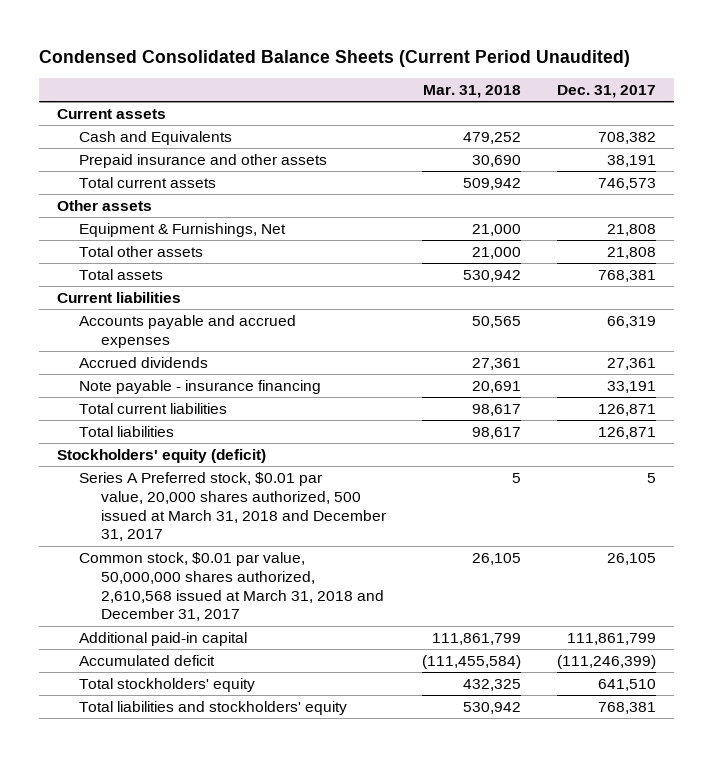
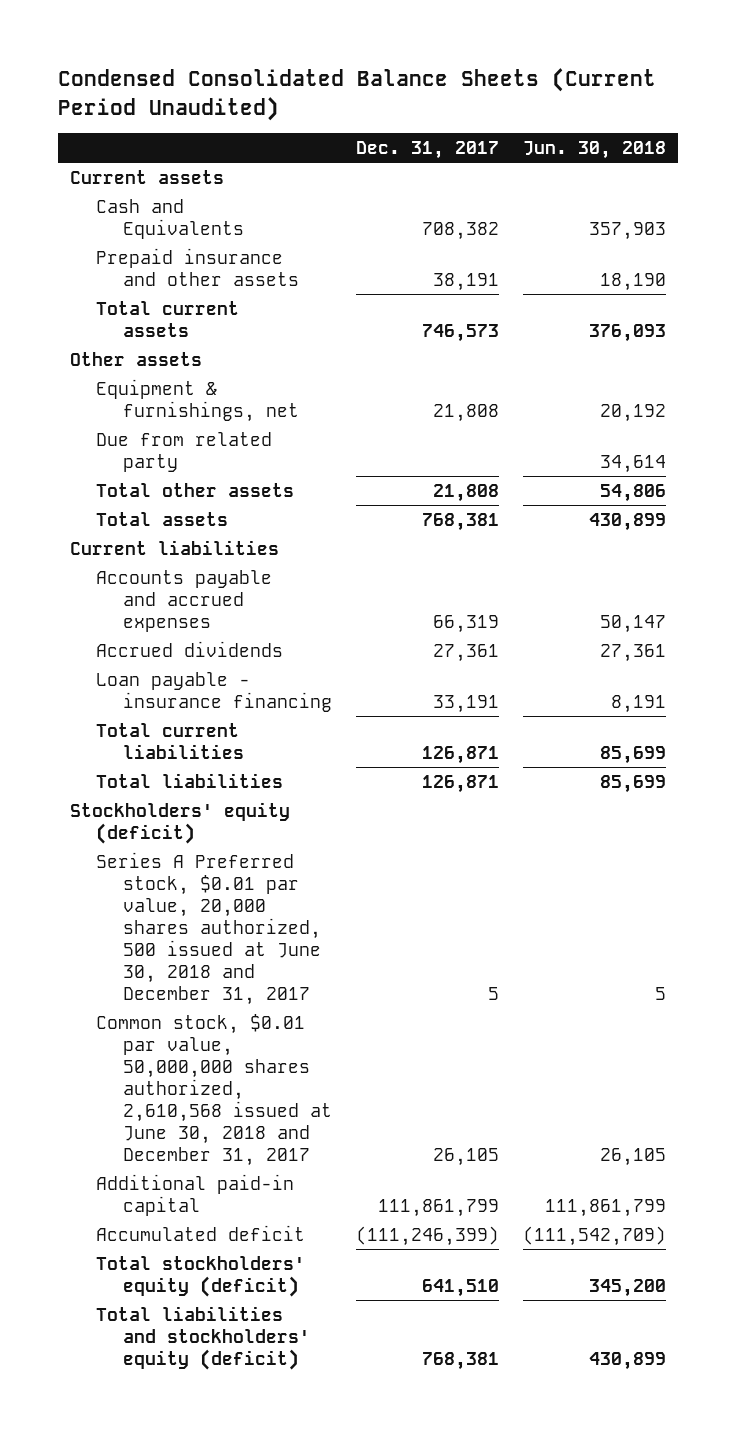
- | Mar. 31, 2018 | Dec. 31, 2017
+ | Dec. 31, 2017 | Jun. 30, 2018
- Equipment & Furnishings, Net | 21,000 | 21,808
+ Equipment & furnishings, net | 21,808 | 20,192
+ Due from related party | | 34,614
- Note payable - insurance financing | 20,691 | 33,191
+ Loan payable - insurance financing | 33,191 | 8,191
- Series A Preferred stock, $0.01 par value, 20,000 shares authorized, 500 issued at March 31, 2018 and December 31, 2017 | 5 | 5
- Common stock, $0.01 par value, 50,000,000 shares authorized, 2,610,568 issued at March 31, 2018 and December 31, 2017 | 26,105 | 26,105
+ Series A Preferred stock, $0.01 par value, 20,000 shares authorized, 500 issued at June 30, 2018 and December 31, 2017 | 5 | 5
+ Common stock, $0.01 par value, 50,000,000 shares authorized, 2,610,568 issued at June 30, 2018 and December 31, 2017 | 26,105 | 26,105
- Total stockholders' equity | 432,325 | 641,510
- Total liabilities and stockholders' equity | 530,942 | 768,381
+ Total stockholders' equity (deficit) | 641,510 | 345,200
+ Total liabilities and stockholders' equity (deficit) | 768,381 | 430,899

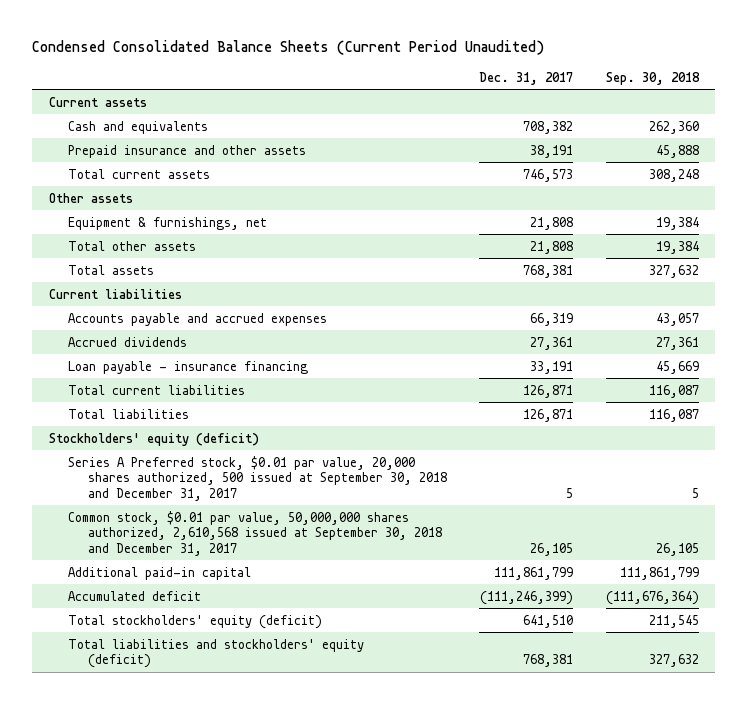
- | Dec. 31, 2017 | Jun. 30, 2018
+ | Dec. 31, 2017 | Sep. 30, 2018
- Cash and Equivalents | 708,382 | 357,903
+ Cash and equivalents | 708,382 | 262,360
- Due from related party | | 34,614
- Series A Preferred stock, $0.01 par value, 20,000 shares authorized, 500 issued at June 30, 2018 and December 31, 2017 | 5 | 5
- Common stock, $0.01 par value, 50,000,000 shares authorized, 2,610,568 issued at June 30, 2018 and December 31, 2017 | 26,105 | 26,105
+ Series A Preferred stock, $0.01 par value, 20,000 shares authorized, 500 issued at September 30, 2018 and December 31, 2017 | 5 | 5
+ Common stock, $0.01 par value, 50,000,000 shares authorized, 2,610,568 issued at September 30, 2018 and December 31, 2017 | 26,105 | 26,105

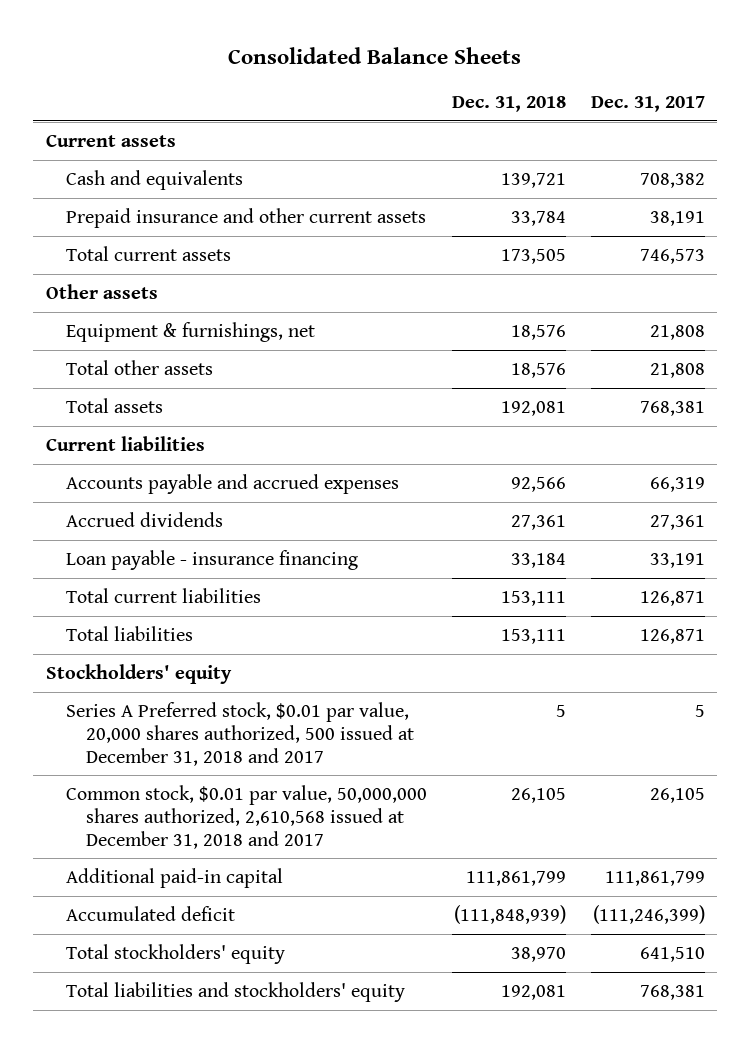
- Condensed Consolidated Balance Sheets (Current Period Unaudited)
+ Consolidated Balance Sheets
- | Dec. 31, 2017 | Sep. 30, 2018
+ | Dec. 31, 2018 | Dec. 31, 2017
- Prepaid insurance and other assets | 38,191 | 45,888
+ Prepaid insurance and other current assets | 33,784 | 38,191
- Stockholders' equity (deficit)
- Series A Preferred stock, $0.01 par value, 20,000 shares authorized, 500 issued at September 30, 2018 and December 31, 2017 | 5 | 5
- Common stock, $0.01 par value, 50,000,000 shares authorized, 2,610,568 issued at September 30, 2018 and December 31, 2017 | 26,105 | 26,105
+ Stockholders' equity
+ Series A Preferred stock, $0.01 par value, 20,000 shares authorized, 500 issued at December 31, 2018 and 2017 | 5 | 5
+ Common stock, $0.01 par value, 50,000,000 shares authorized, 2,610,568 issued at December 31, 2018 and 2017 | 26,105 | 26,105
- Total stockholders' equity (deficit) | 641,510 | 211,545
- Total liabilities and stockholders' equity (deficit) | 768,381 | 327,632
+ Total stockholders' equity | 38,970 | 641,510
+ Total liabilities and stockholders' equity | 192,081 | 768,381

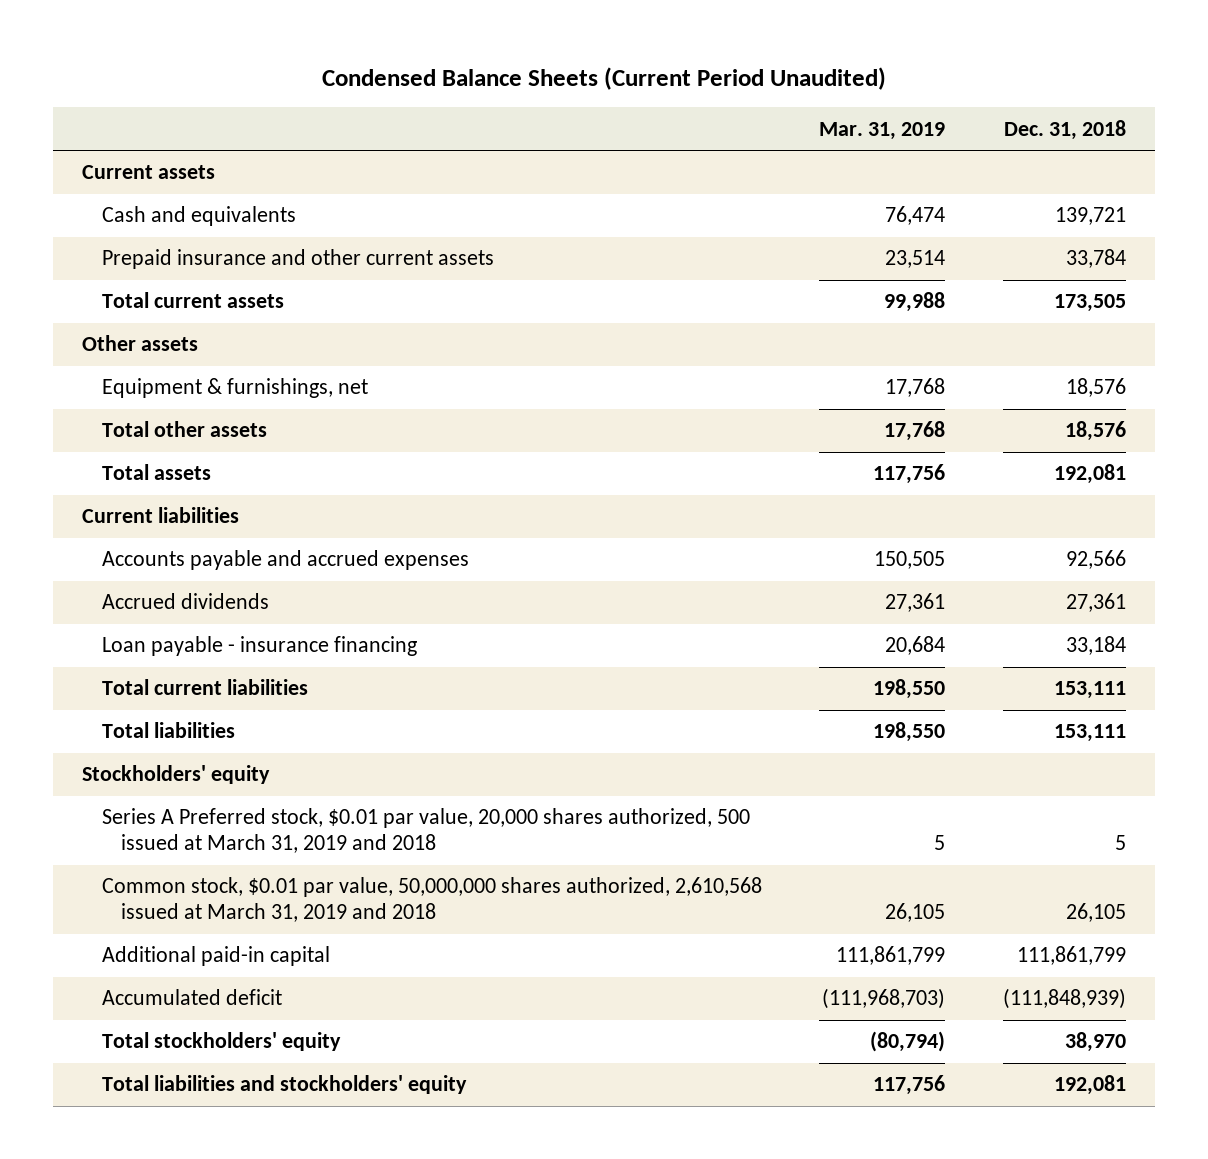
- Consolidated Balance Sheets
+ Condensed Balance Sheets (Current Period Unaudited)
- | Dec. 31, 2018 | Dec. 31, 2017
+ | Mar. 31, 2019 | Dec. 31, 2018
- Series A Preferred stock, $0.01 par value, 20,000 shares authorized, 500 issued at December 31, 2018 and 2017 | 5 | 5
- Common stock, $0.01 par value, 50,000,000 shares authorized, 2,610,568 issued at December 31, 2018 and 2017 | 26,105 | 26,105
+ Series A Preferred stock, $0.01 par value, 20,000 shares authorized, 500 issued at March 31, 2019 and 2018 | 5 | 5
+ Common stock, $0.01 par value, 50,000,000 shares authorized, 2,610,568 issued at March 31, 2019 and 2018 | 26,105 | 26,105

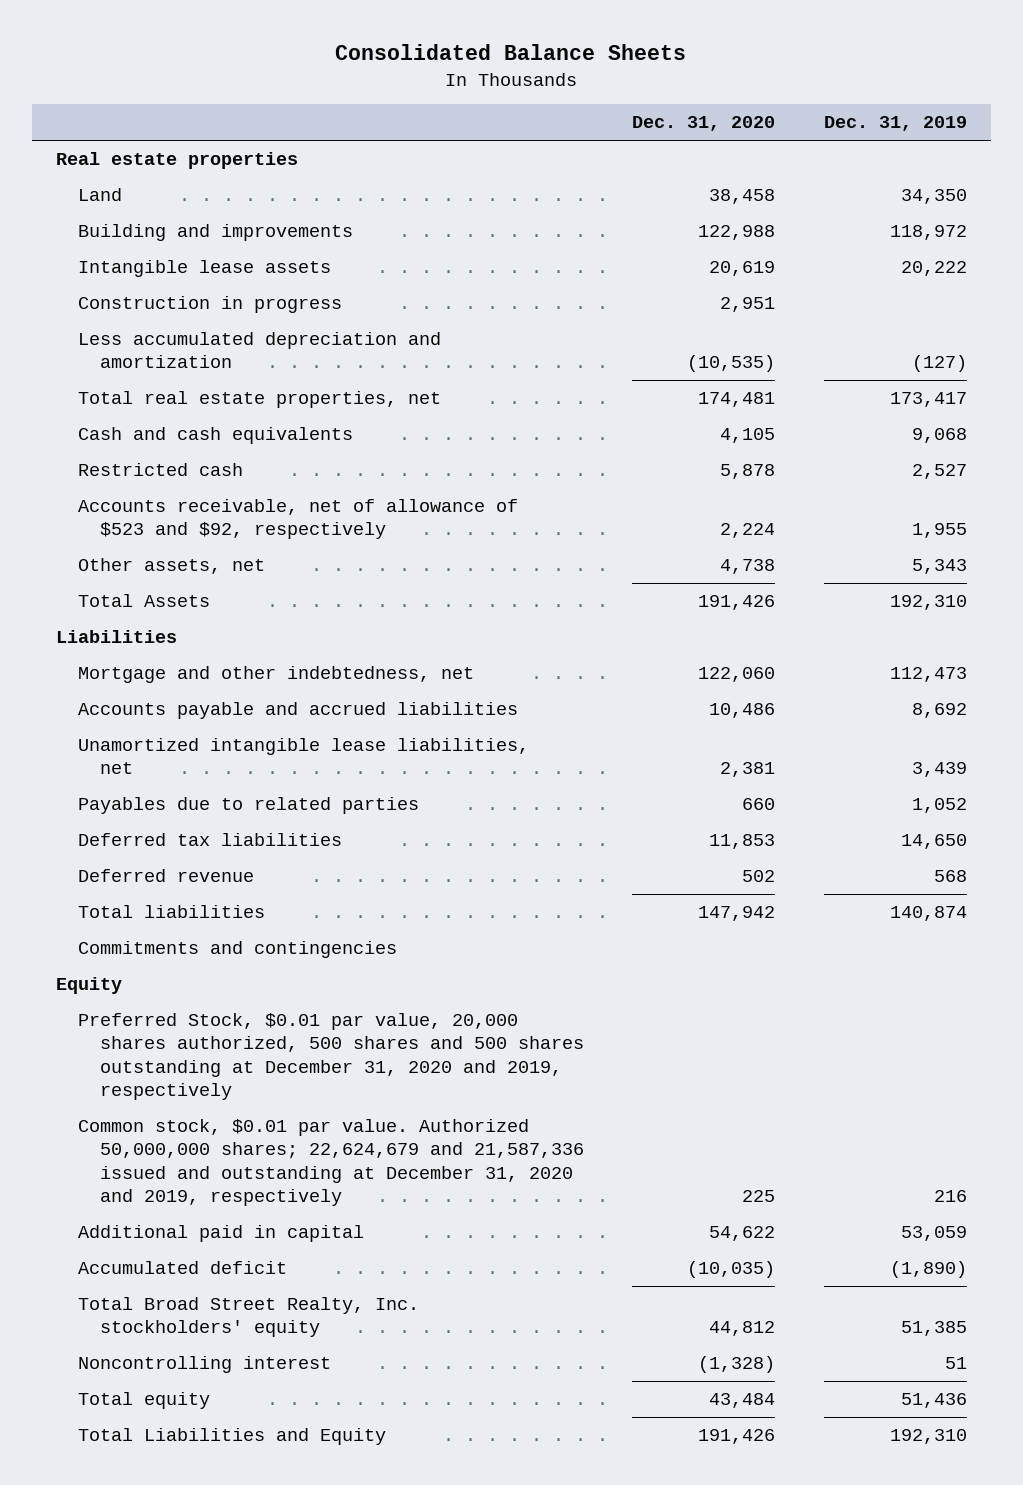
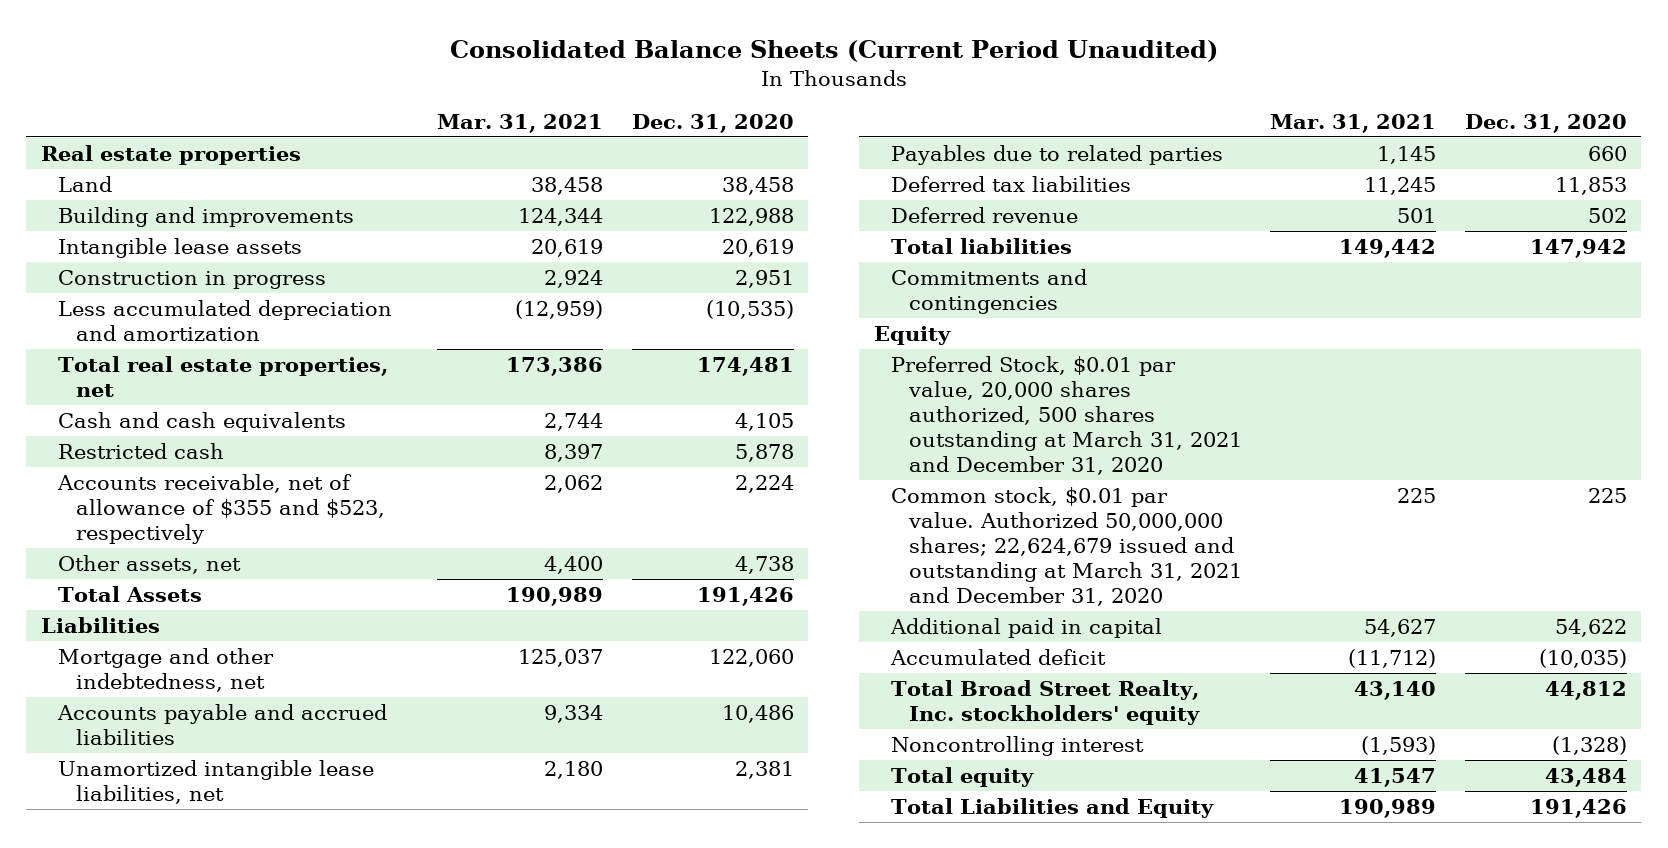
- Consolidated Balance Sheets
+ Consolidated Balance Sheets (Current Period Unaudited)
- | Dec. 31, 2020 | Dec. 31, 2019
+ | Mar. 31, 2021 | Dec. 31, 2020
- Accounts receivable, net of allowance of $523 and $92, respectively | 2,224 | 1,955
+ Accounts receivable, net of allowance of $355 and $523, respectively | 2,062 | 2,224
- Preferred Stock, $0.01 par value, 20,000 shares authorized, 500 shares and 500 shares outstanding at December 31, 2020 and 2019, respectively
- Common stock, $0.01 par value. Authorized 50,000,000 shares; 22,624,679 and 21,587,336 issued and outstanding at December 31, 2020 and 2019, respectively | 225 | 216
+ Preferred Stock, $0.01 par value, 20,000 shares authorized, 500 shares outstanding at March 31, 2021 and December 31, 2020
+ Common stock, $0.01 par value. Authorized 50,000,000 shares; 22,624,679 issued and outstanding at March 31, 2021 and December 31, 2020 | 225 | 225

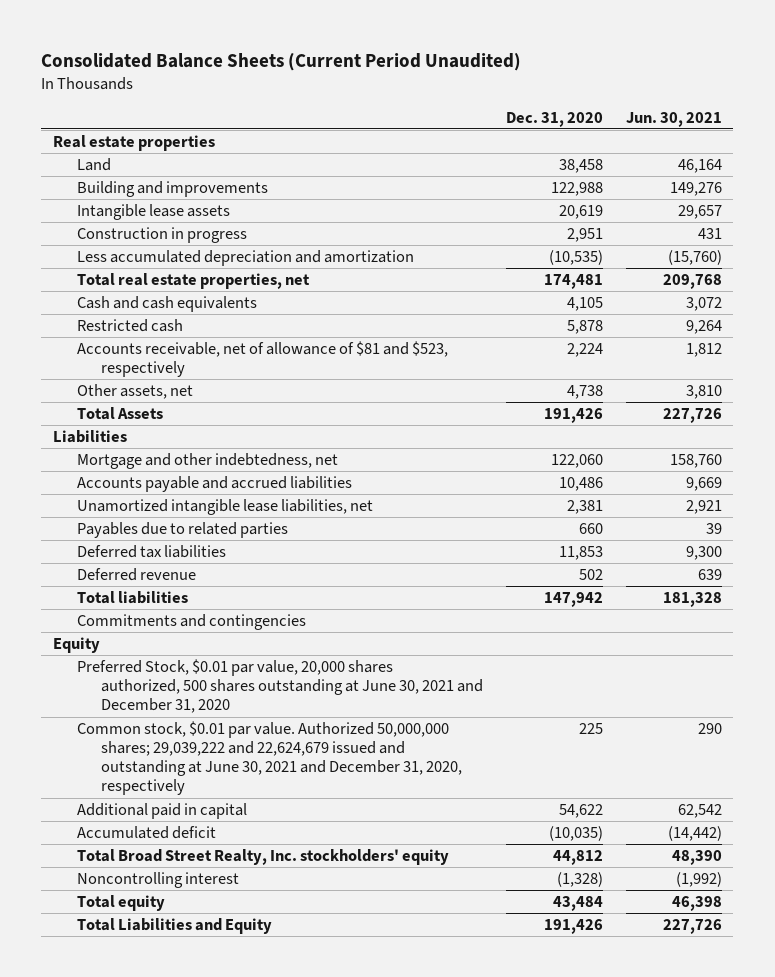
- | Mar. 31, 2021 | Dec. 31, 2020
+ | Dec. 31, 2020 | Jun. 30, 2021
- Accounts receivable, net of allowance of $355 and $523, respectively | 2,062 | 2,224
+ Accounts receivable, net of allowance of $81 and $523, respectively | 2,224 | 1,812
- Preferred Stock, $0.01 par value, 20,000 shares authorized, 500 shares outstanding at March 31, 2021 and December 31, 2020
- Common stock, $0.01 par value. Authorized 50,000,000 shares; 22,624,679 issued and outstanding at March 31, 2021 and December 31, 2020 | 225 | 225
+ Preferred Stock, $0.01 par value, 20,000 shares authorized, 500 shares outstanding at June 30, 2021 and December 31, 2020
+ Common stock, $0.01 par value. Authorized 50,000,000 shares; 29,039,222 and 22,624,679 issued and outstanding at June 30, 2021 and December 31, 2020, respectively | 225 | 290

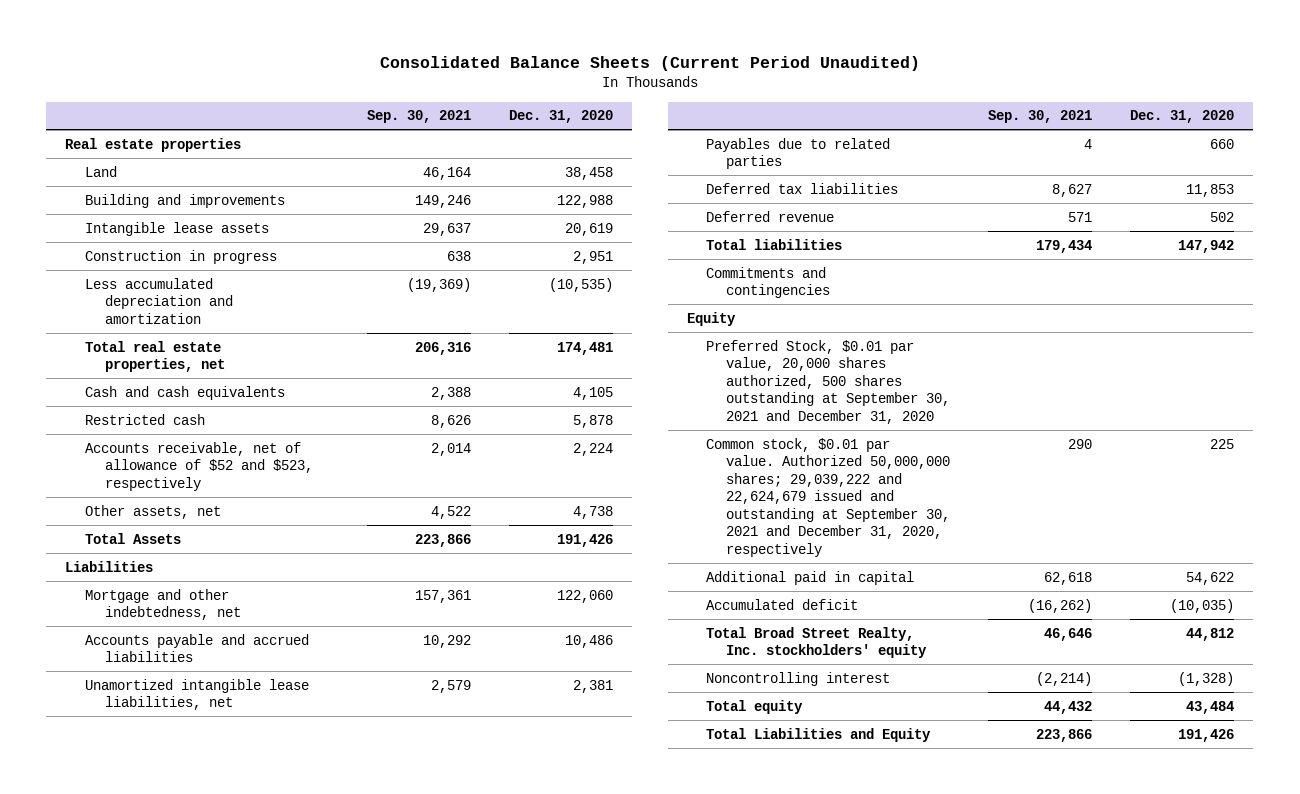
- | Dec. 31, 2020 | Jun. 30, 2021
+ | Sep. 30, 2021 | Dec. 31, 2020
- Accounts receivable, net of allowance of $81 and $523, respectively | 2,224 | 1,812
+ Accounts receivable, net of allowance of $52 and $523, respectively | 2,014 | 2,224
- Preferred Stock, $0.01 par value, 20,000 shares authorized, 500 shares outstanding at June 30, 2021 and December 31, 2020
- Common stock, $0.01 par value. Authorized 50,000,000 shares; 29,039,222 and 22,624,679 issued and outstanding at June 30, 2021 and December 31, 2020, respectively | 225 | 290
+ Preferred Stock, $0.01 par value, 20,000 shares authorized, 500 shares outstanding at September 30, 2021 and December 31, 2020
+ Common stock, $0.01 par value. Authorized 50,000,000 shares; 29,039,222 and 22,624,679 issued and outstanding at September 30, 2021 and December 31, 2020, respectively | 290 | 225

